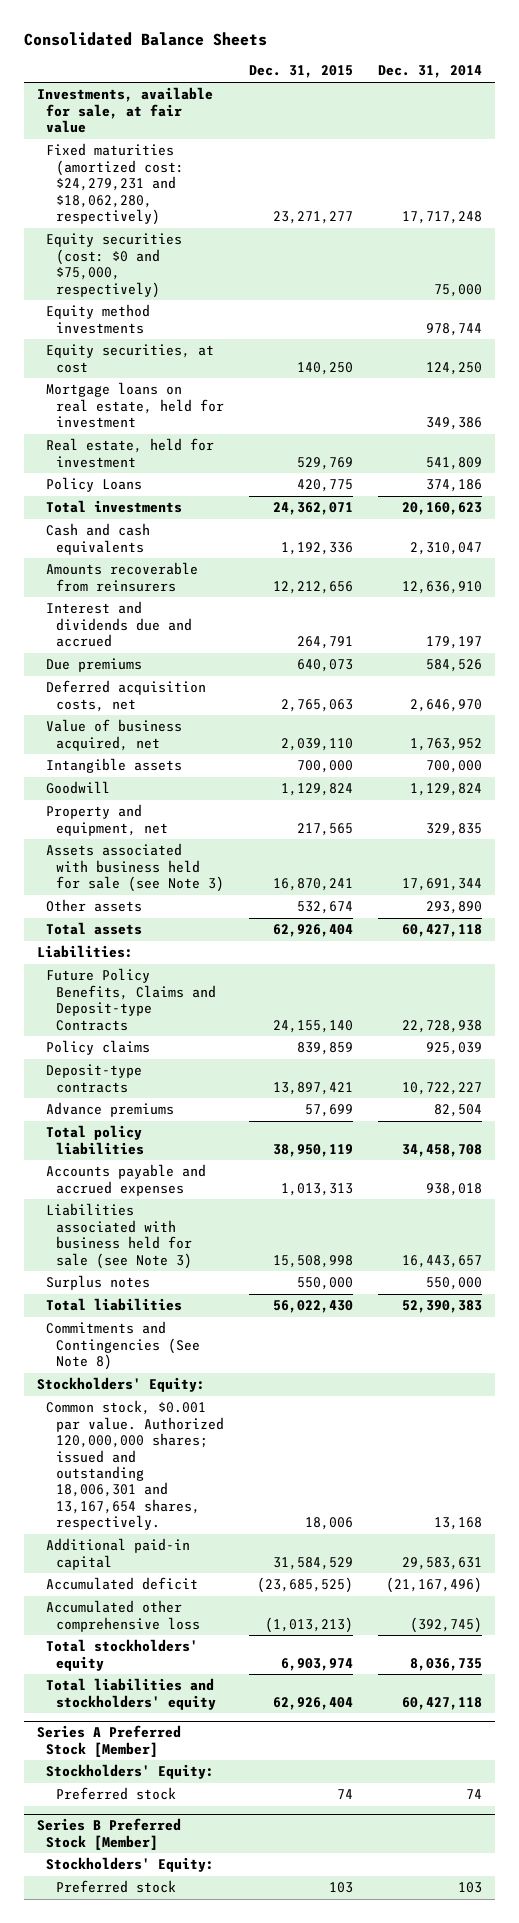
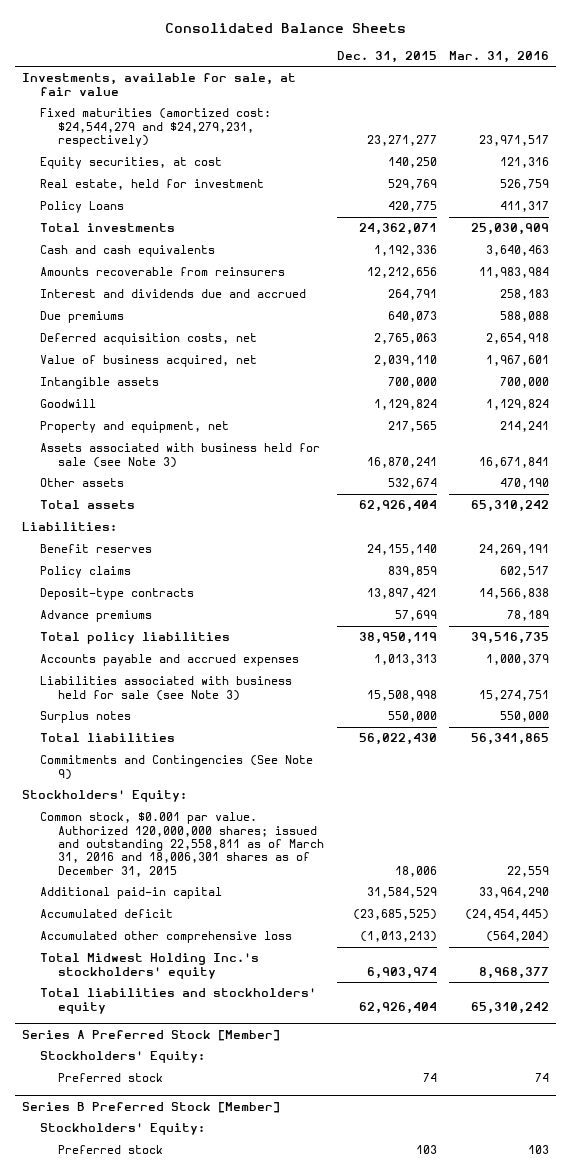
- | Dec. 31, 2015 | Dec. 31, 2014
+ | Dec. 31, 2015 | Mar. 31, 2016
- Fixed maturities (amortized cost: $24,279,231 and $18,062,280, respectively) | 23,271,277 | 17,717,248
- Equity securities (cost: $0 and $75,000, respectively) | | 75,000
- Equity method investments | | 978,744
+ Fixed maturities (amortized cost: $24,544,279 and $24,279,231, respectively) | 23,271,277 | 23,971,517
- Mortgage loans on real estate, held for investment | | 349,386
- Future Policy Benefits, Claims and Deposit-type Contracts | 24,155,140 | 22,728,938
+ Benefit reserves | 24,155,140 | 24,269,191
- Commitments and Contingencies (See Note 8)
+ Commitments and Contingencies (See Note 9)
- Common stock, $0.001 par value. Authorized 120,000,000 shares; issued and outstanding 18,006,301 and 13,167,654 shares, respectively. | 18,006 | 13,168
+ Common stock, $0.001 par value. Authorized 120,000,000 shares; issued and outstanding 22,558,811 as of March 31, 2016 and 18,006,301 shares as of December 31, 2015 | 18,006 | 22,559
- Total stockholders' equity | 6,903,974 | 8,036,735
+ Total Midwest Holding Inc.'s stockholders' equity | 6,903,974 | 8,968,377

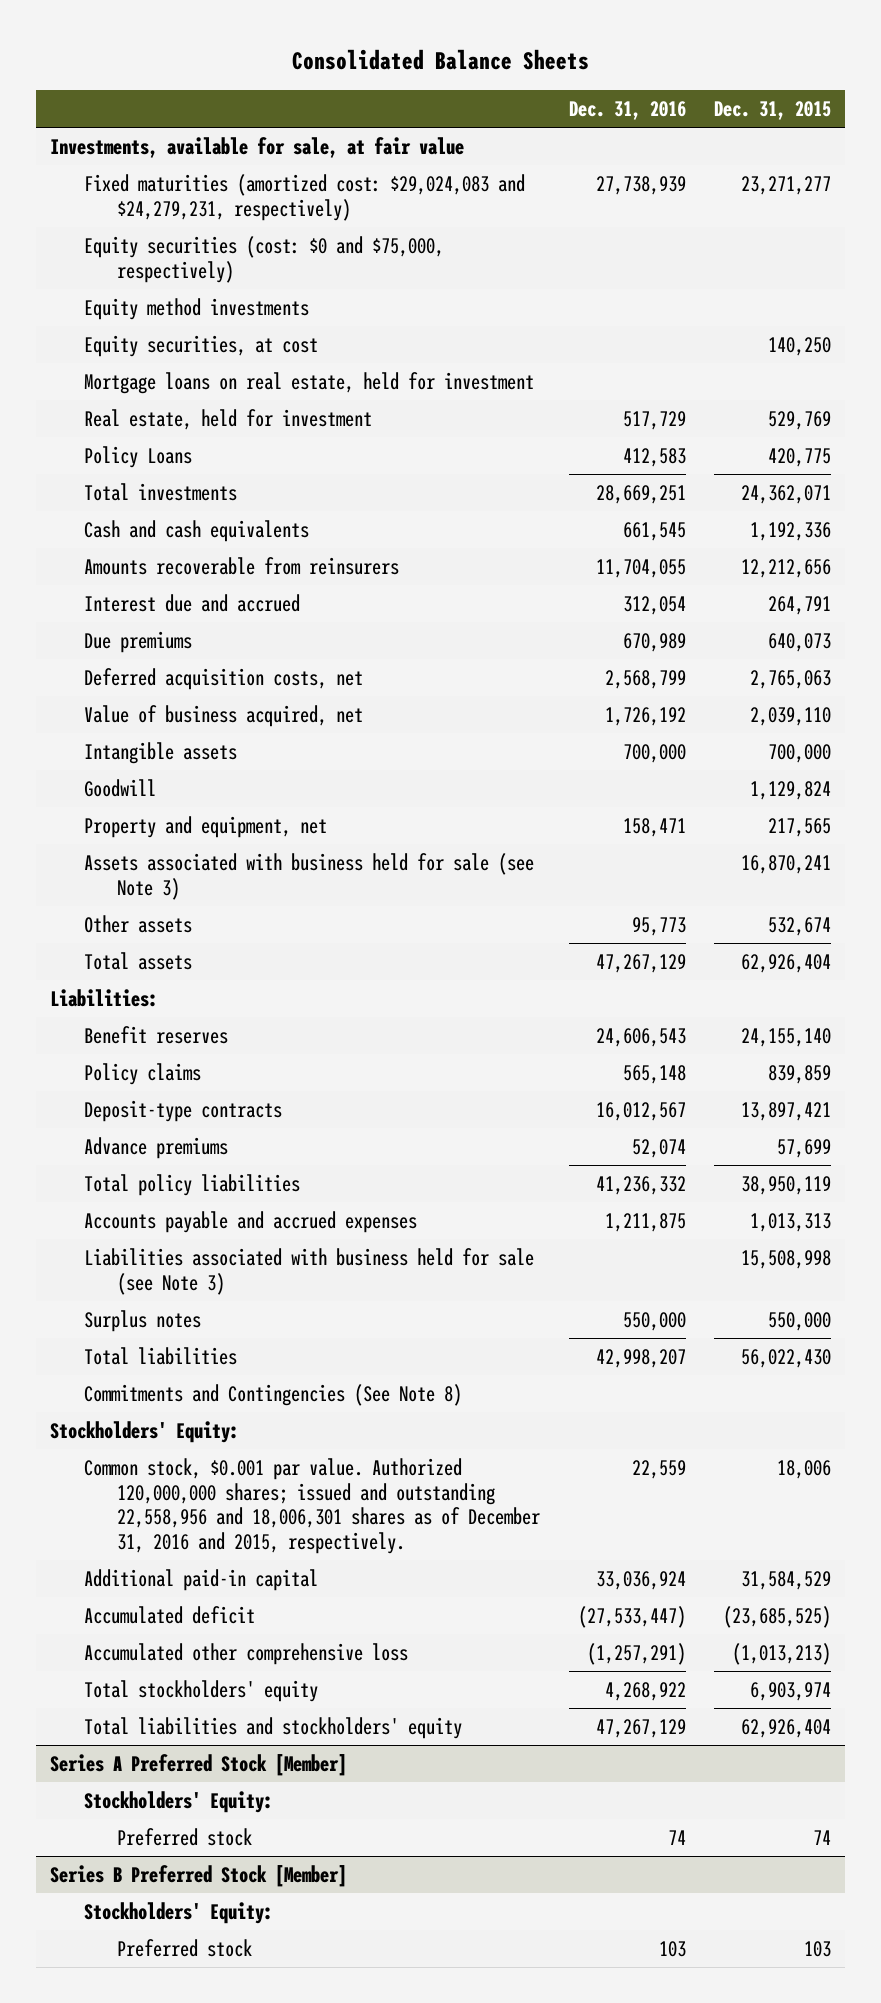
- | Dec. 31, 2015 | Mar. 31, 2016
+ | Dec. 31, 2016 | Dec. 31, 2015
- Fixed maturities (amortized cost: $24,544,279 and $24,279,231, respectively) | 23,271,277 | 23,971,517
+ Fixed maturities (amortized cost: $29,024,083 and $24,279,231, respectively) | 27,738,939 | 23,271,277
+ Equity securities (cost: $0 and $75,000, respectively)
+ Equity method investments
+ Mortgage loans on real estate, held for investment
- Interest and dividends due and accrued | 264,791 | 258,183
+ Interest due and accrued | 312,054 | 264,791
- Commitments and Contingencies (See Note 9)
+ Commitments and Contingencies (See Note 8)
- Common stock, $0.001 par value. Authorized 120,000,000 shares; issued and outstanding 22,558,811 as of March 31, 2016 and 18,006,301 shares as of December 31, 2015 | 18,006 | 22,559
+ Common stock, $0.001 par value. Authorized 120,000,000 shares; issued and outstanding 22,558,956 and 18,006,301 shares as of December 31, 2016 and 2015, respectively. | 22,559 | 18,006
- Total Midwest Holding Inc.'s stockholders' equity | 6,903,974 | 8,968,377
+ Total stockholders' equity | 4,268,922 | 6,903,974

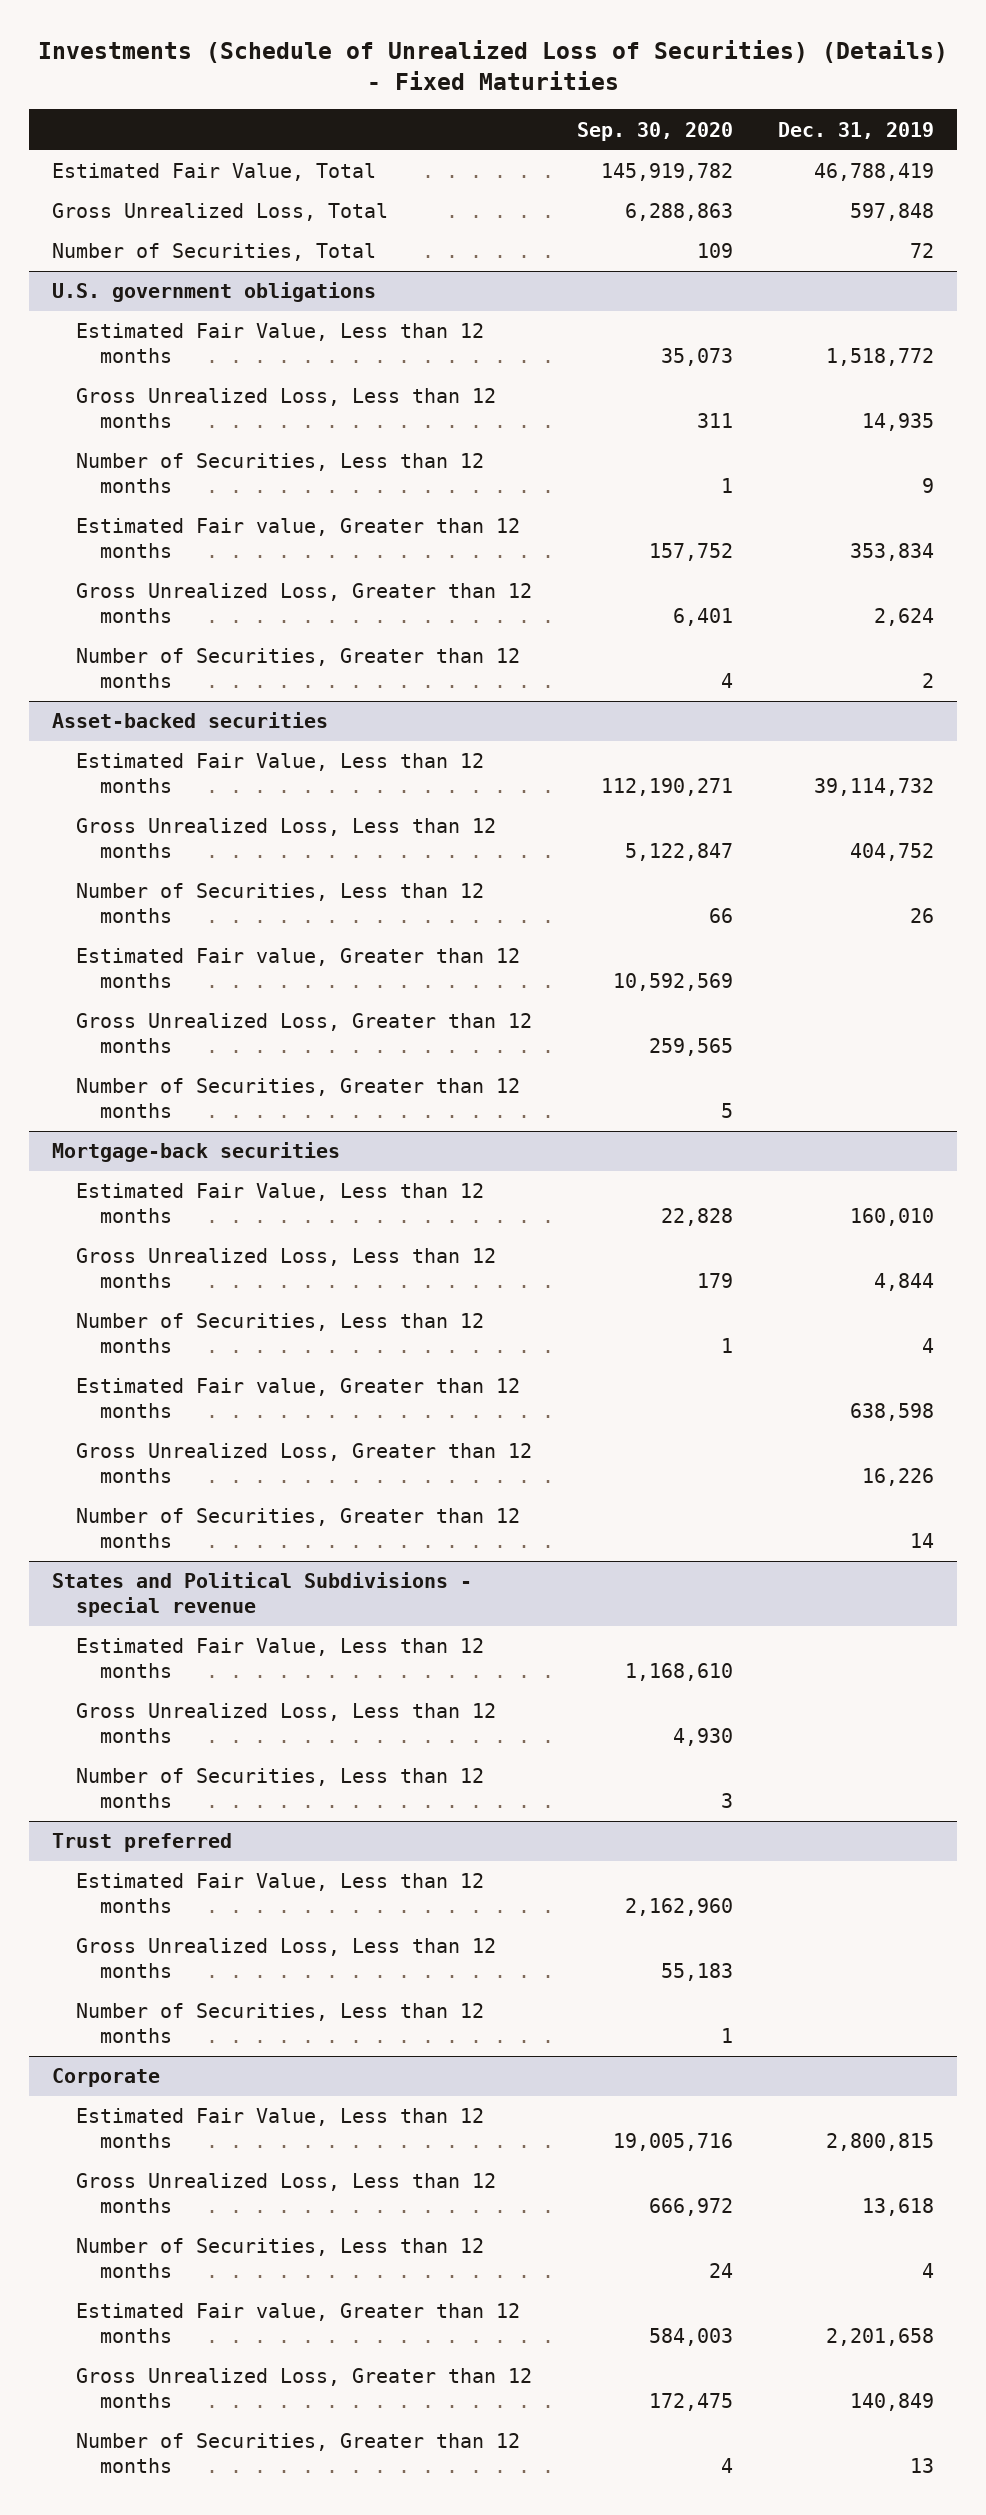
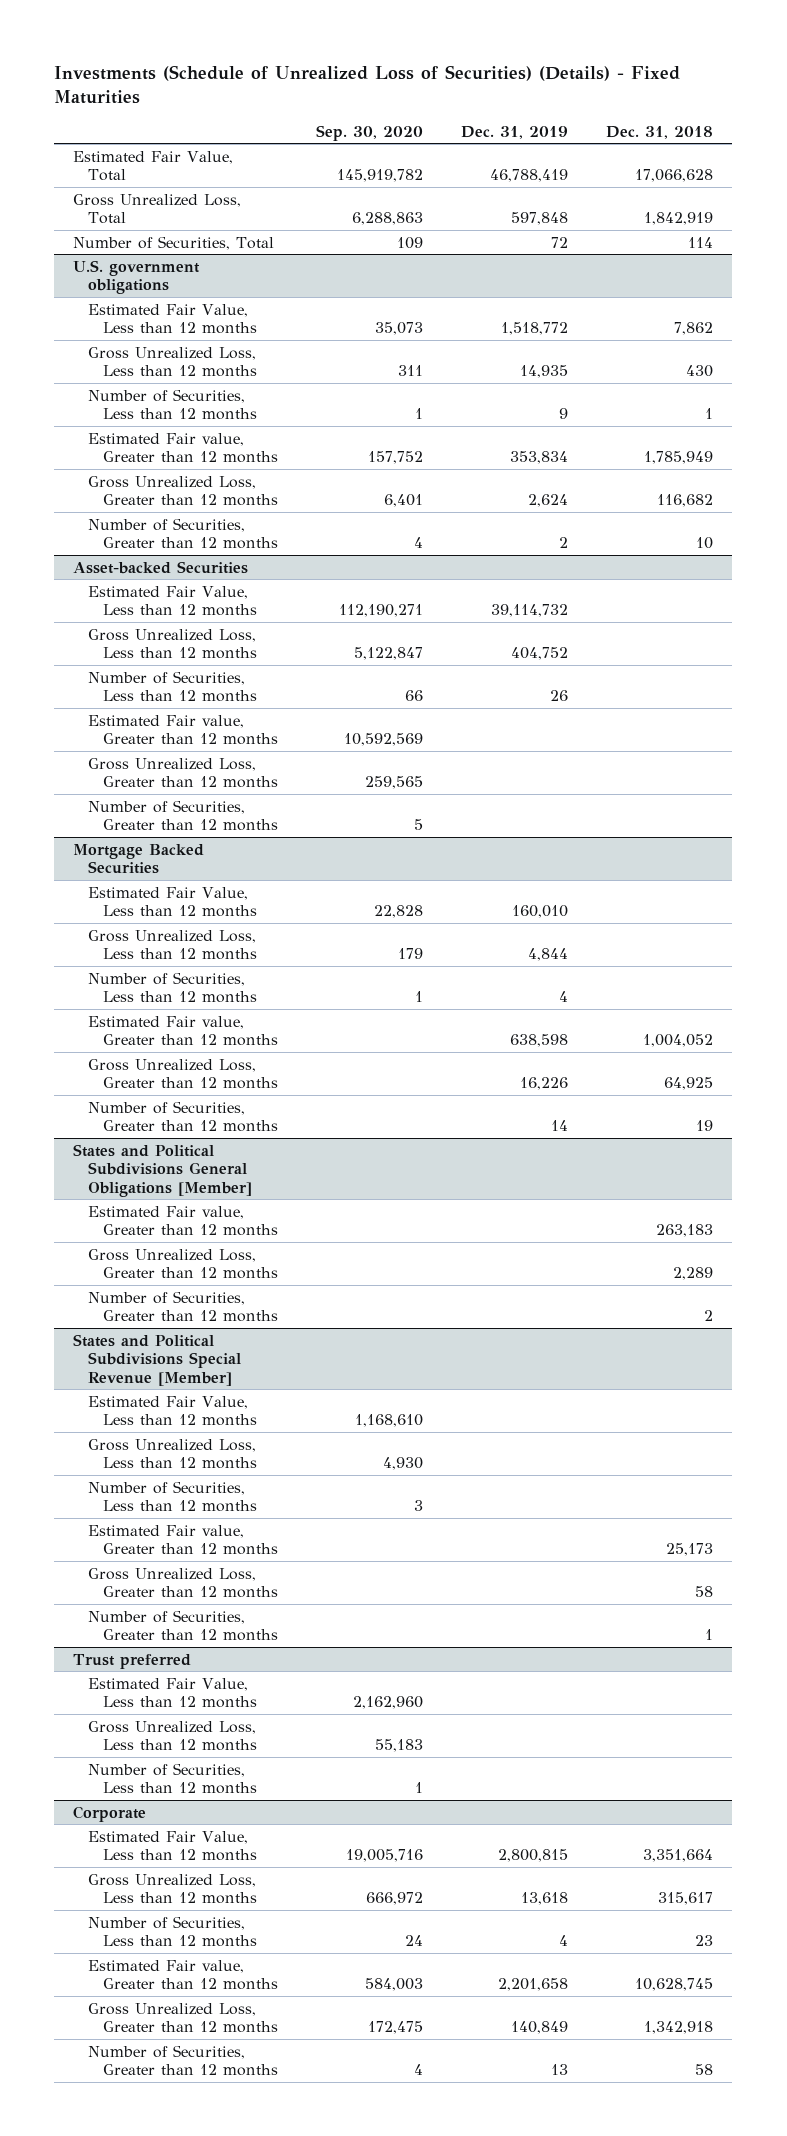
- | Sep. 30, 2020 | Dec. 31, 2019
+ | Sep. 30, 2020 | Dec. 31, 2019 | Dec. 31, 2018
- Asset-backed securities
+ Asset-backed Securities
- Mortgage-back securities
+ Mortgage Backed Securities
- States and Political Subdivisions - special revenue
+ States and Political Subdivisions General Obligations [Member]
+ Estimated Fair value, Greater than 12 months | | | 263,183
+ Gross Unrealized Loss, Greater than 12 months | | | 2,289
+ Number of Securities, Greater than 12 months | | | 2
+ States and Political Subdivisions Special Revenue [Member]
+ Estimated Fair value, Greater than 12 months | | | 25,173
+ Gross Unrealized Loss, Greater than 12 months | | | 58
+ Number of Securities, Greater than 12 months | | | 1

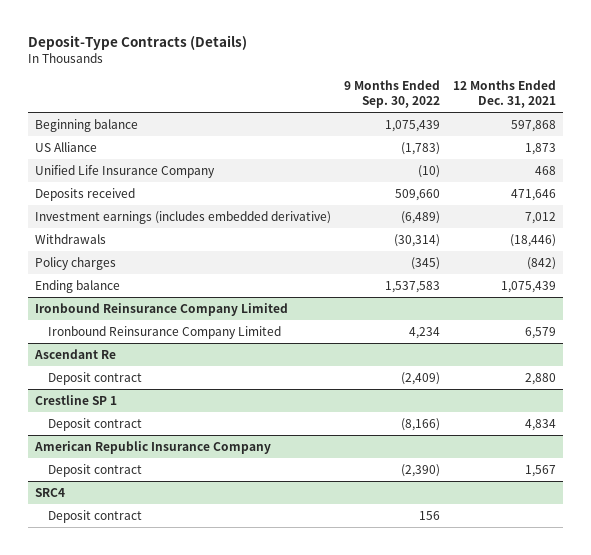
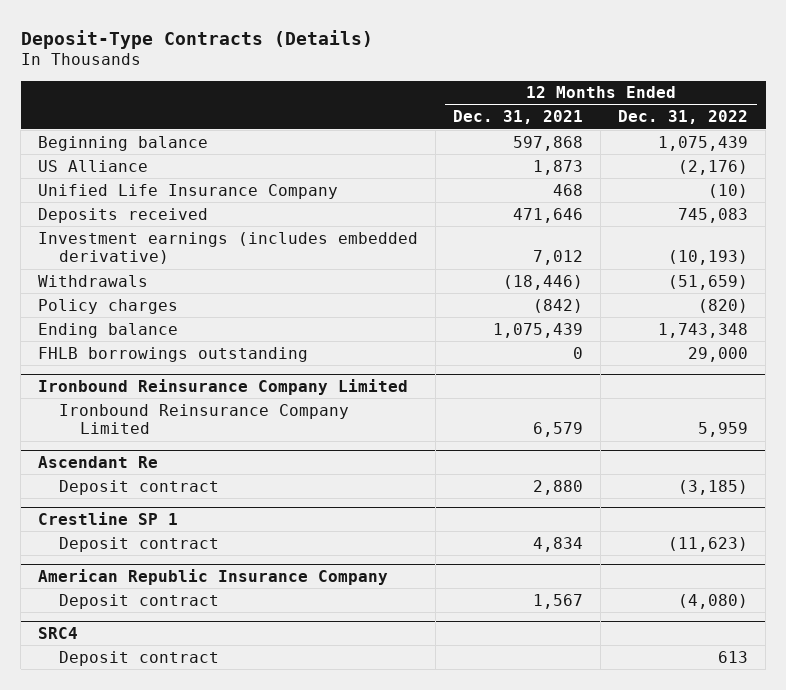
- | 9 Months Ended Sep. 30, 2022 | 12 Months Ended Dec. 31, 2021
+ | 12 Months Ended Dec. 31, 2021 | 12 Months Ended Dec. 31, 2022
+ FHLB borrowings outstanding | 0 | 29,000

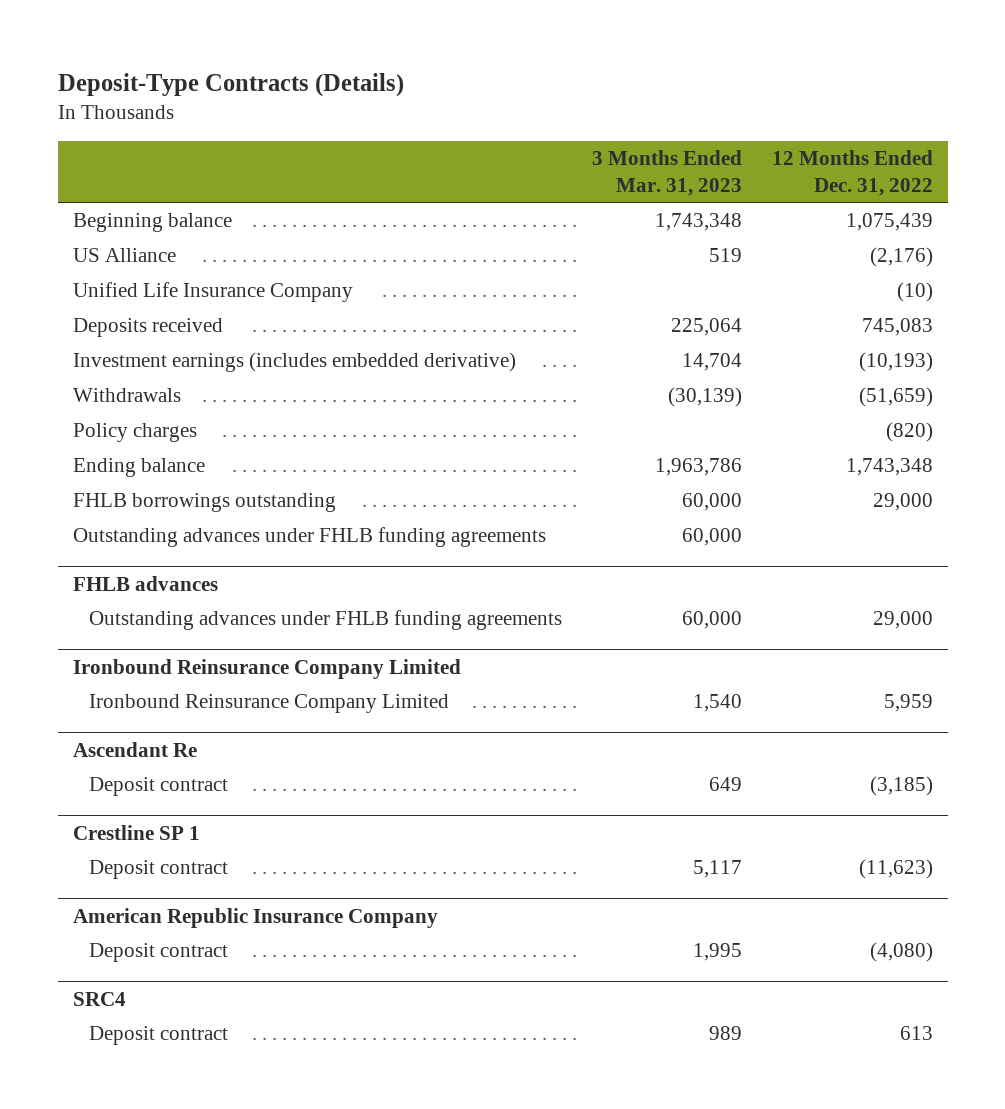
- | 12 Months Ended Dec. 31, 2021 | 12 Months Ended Dec. 31, 2022
+ | 3 Months Ended Mar. 31, 2023 | 12 Months Ended Dec. 31, 2022
+ Outstanding advances under FHLB funding agreements | 60,000 |
+ FHLB advances
+ Outstanding advances under FHLB funding agreements | 60,000 | 29,000

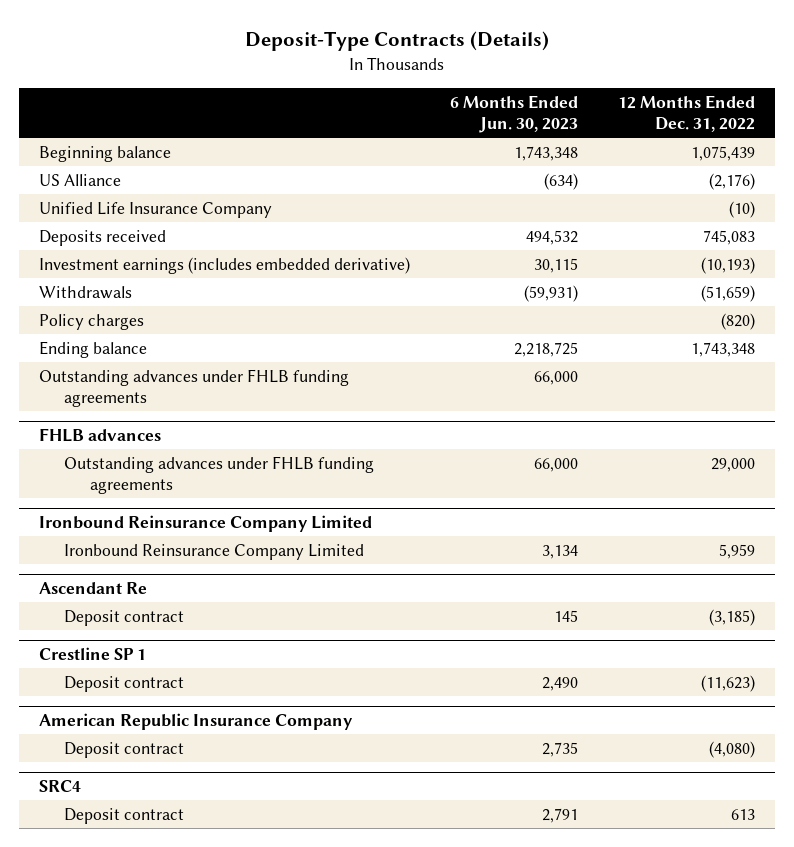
- | 3 Months Ended Mar. 31, 2023 | 12 Months Ended Dec. 31, 2022
+ | 6 Months Ended Jun. 30, 2023 | 12 Months Ended Dec. 31, 2022
- FHLB borrowings outstanding | 60,000 | 29,000

